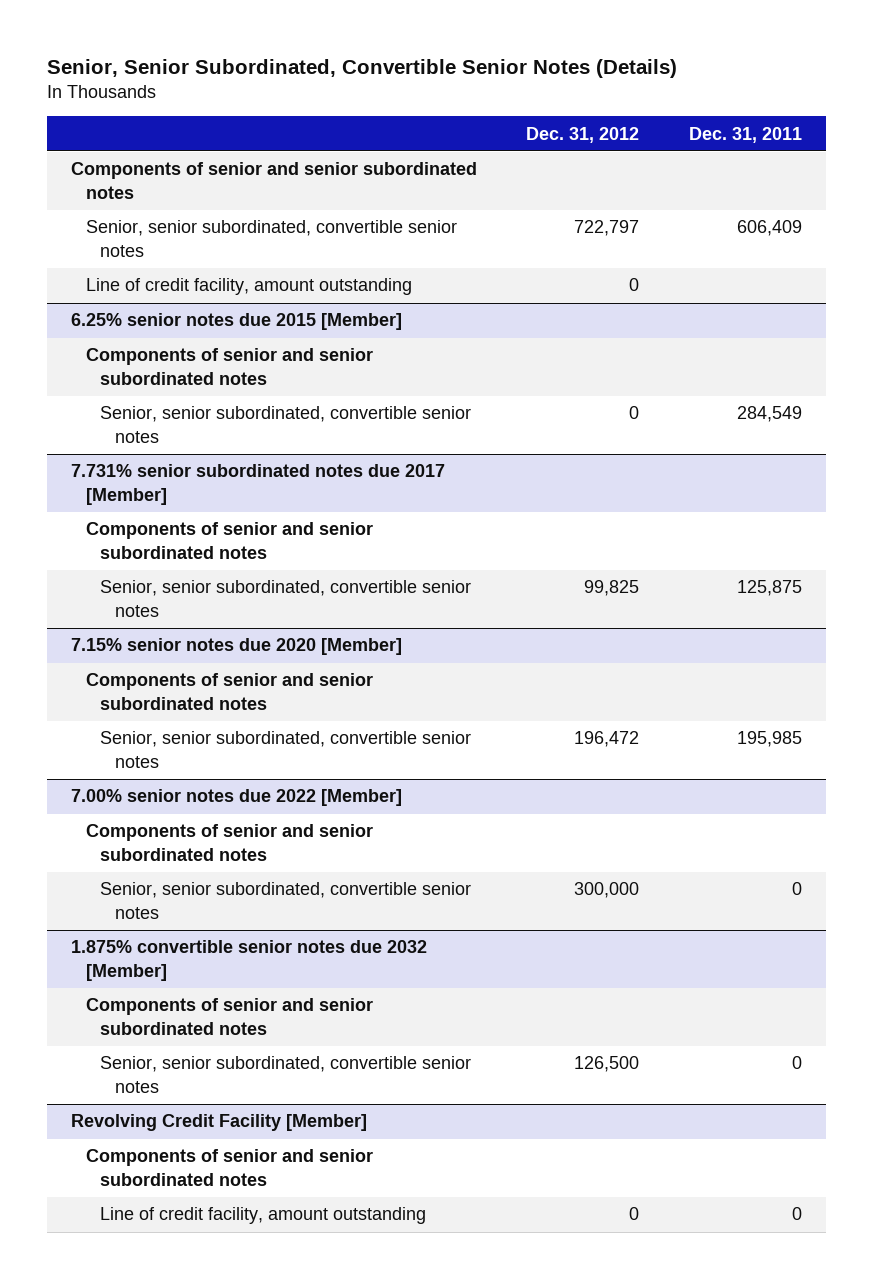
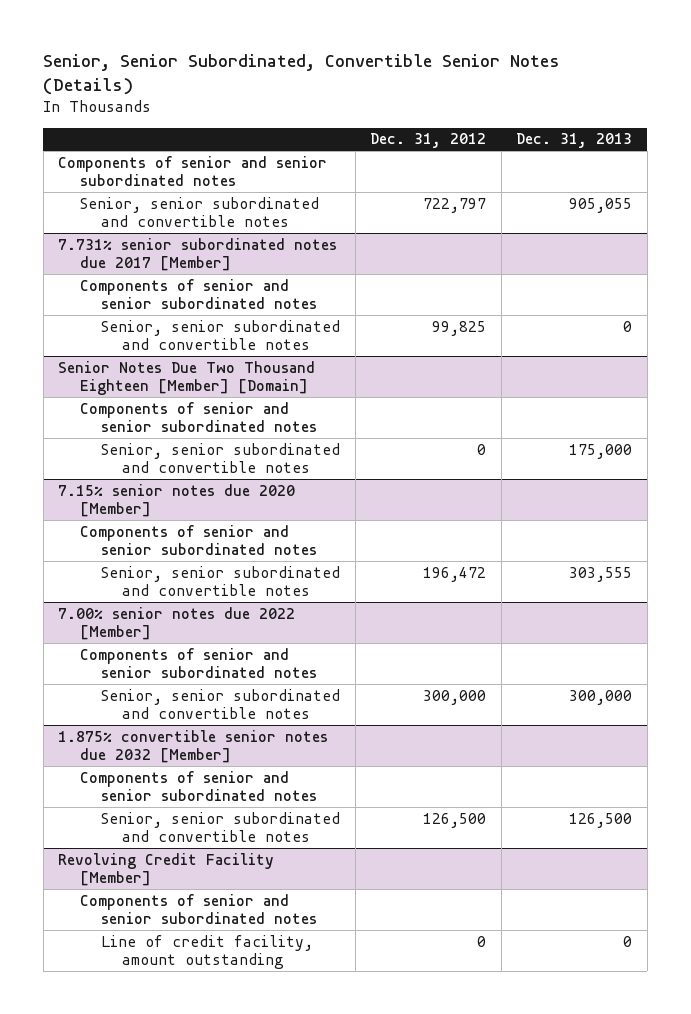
- | Dec. 31, 2012 | Dec. 31, 2011
+ | Dec. 31, 2012 | Dec. 31, 2013
- Senior, senior subordinated, convertible senior notes | 722,797 | 606,409
- Line of credit facility, amount outstanding | 0 |
- 6.25% senior notes due 2015 [Member]
- Components of senior and senior subordinated notes
- Senior, senior subordinated, convertible senior notes | 0 | 284,549
+ Senior, senior subordinated and convertible notes | 722,797 | 905,055
@ 7.731% senior subordinated notes due 2017 [Member]
- Senior, senior subordinated, convertible senior notes | 99,825 | 125,875
+ Senior, senior subordinated and convertible notes | 99,825 | 0
+ Senior Notes Due Two Thousand Eighteen [Member] [Domain]
+ Components of senior and senior subordinated notes
+ Senior, senior subordinated and convertible notes | 0 | 175,000
@ 7.15% senior notes due 2020 [Member]
- Senior, senior subordinated, convertible senior notes | 196,472 | 195,985
+ Senior, senior subordinated and convertible notes | 196,472 | 303,555
@ 7.00% senior notes due 2022 [Member]
- Senior, senior subordinated, convertible senior notes | 300,000 | 0
+ Senior, senior subordinated and convertible notes | 300,000 | 300,000
@ 1.875% convertible senior notes due 2032 [Member]
- Senior, senior subordinated, convertible senior notes | 126,500 | 0
+ Senior, senior subordinated and convertible notes | 126,500 | 126,500

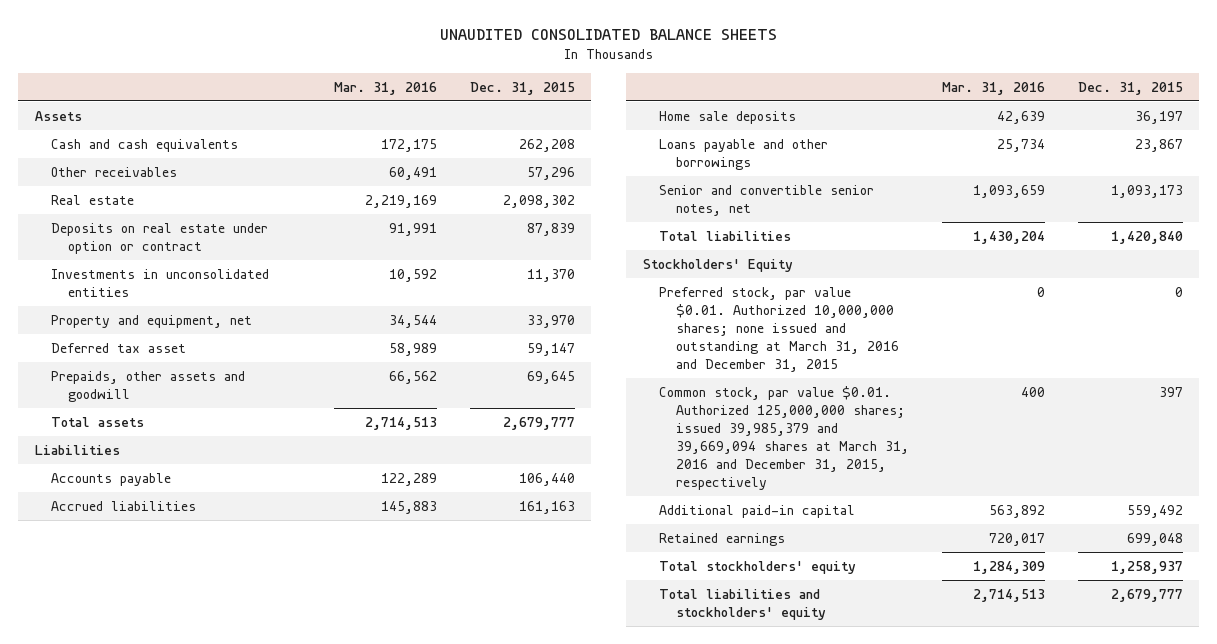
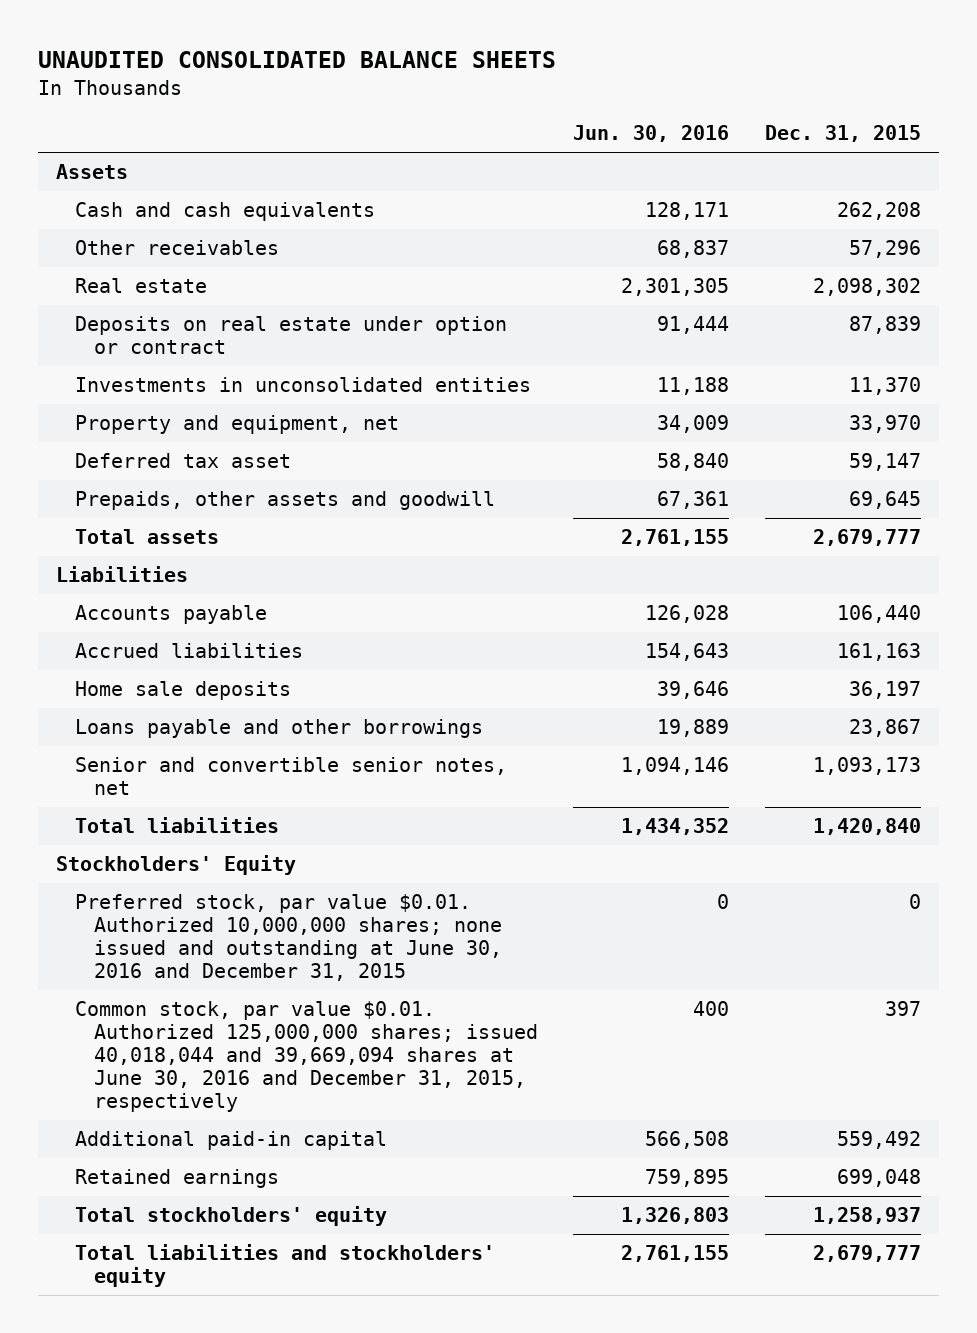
- | Mar. 31, 2016 | Dec. 31, 2015
+ | Jun. 30, 2016 | Dec. 31, 2015
- Preferred stock, par value $0.01. Authorized 10,000,000 shares; none issued and outstanding at March 31, 2016 and December 31, 2015 | 0 | 0
- Common stock, par value $0.01. Authorized 125,000,000 shares; issued 39,985,379 and 39,669,094 shares at March 31, 2016 and December 31, 2015, respectively | 400 | 397
+ Preferred stock, par value $0.01. Authorized 10,000,000 shares; none issued and outstanding at June 30, 2016 and December 31, 2015 | 0 | 0
+ Common stock, par value $0.01. Authorized 125,000,000 shares; issued 40,018,044 and 39,669,094 shares at June 30, 2016 and December 31, 2015, respectively | 400 | 397

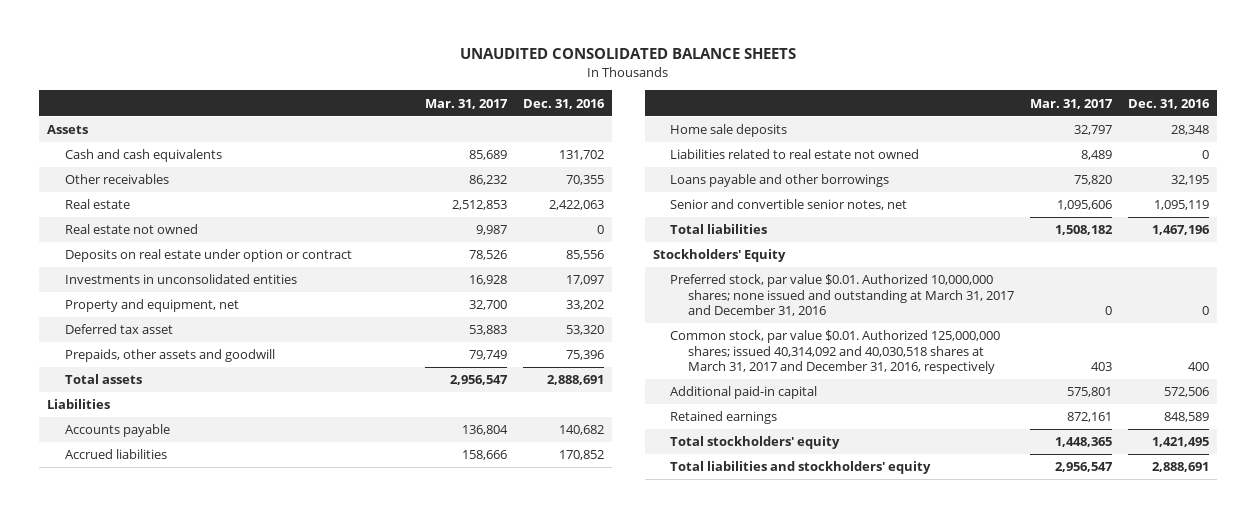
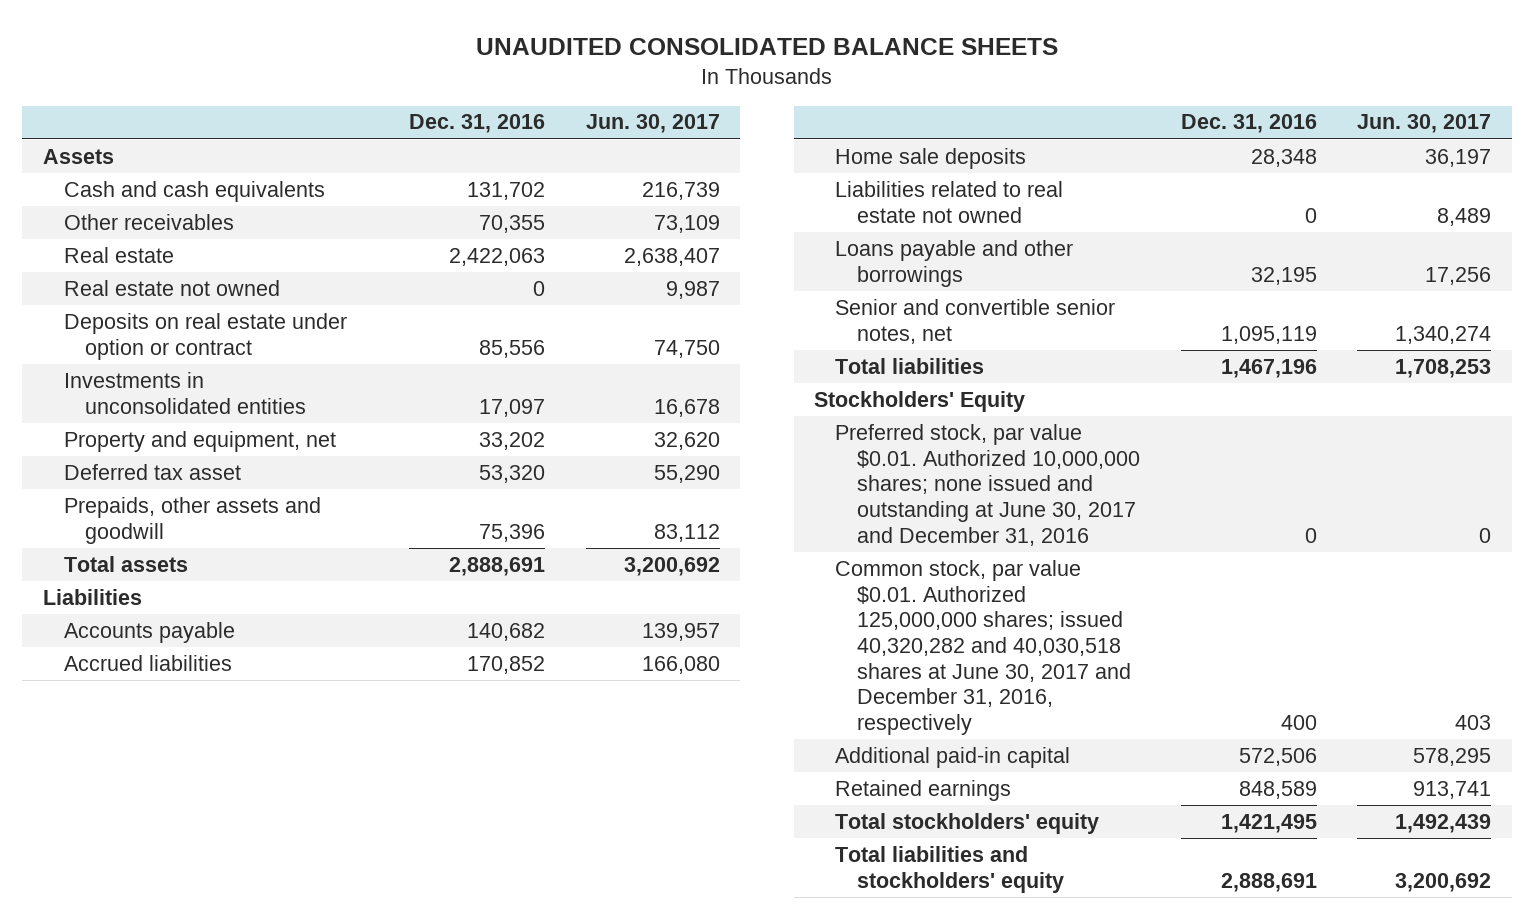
- | Mar. 31, 2017 | Dec. 31, 2016
+ | Dec. 31, 2016 | Jun. 30, 2017
- Preferred stock, par value $0.01. Authorized 10,000,000 shares; none issued and outstanding at March 31, 2017 and December 31, 2016 | 0 | 0
- Common stock, par value $0.01. Authorized 125,000,000 shares; issued 40,314,092 and 40,030,518 shares at March 31, 2017 and December 31, 2016, respectively | 403 | 400
+ Preferred stock, par value $0.01. Authorized 10,000,000 shares; none issued and outstanding at June 30, 2017 and December 31, 2016 | 0 | 0
+ Common stock, par value $0.01. Authorized 125,000,000 shares; issued 40,320,282 and 40,030,518 shares at June 30, 2017 and December 31, 2016, respectively | 400 | 403

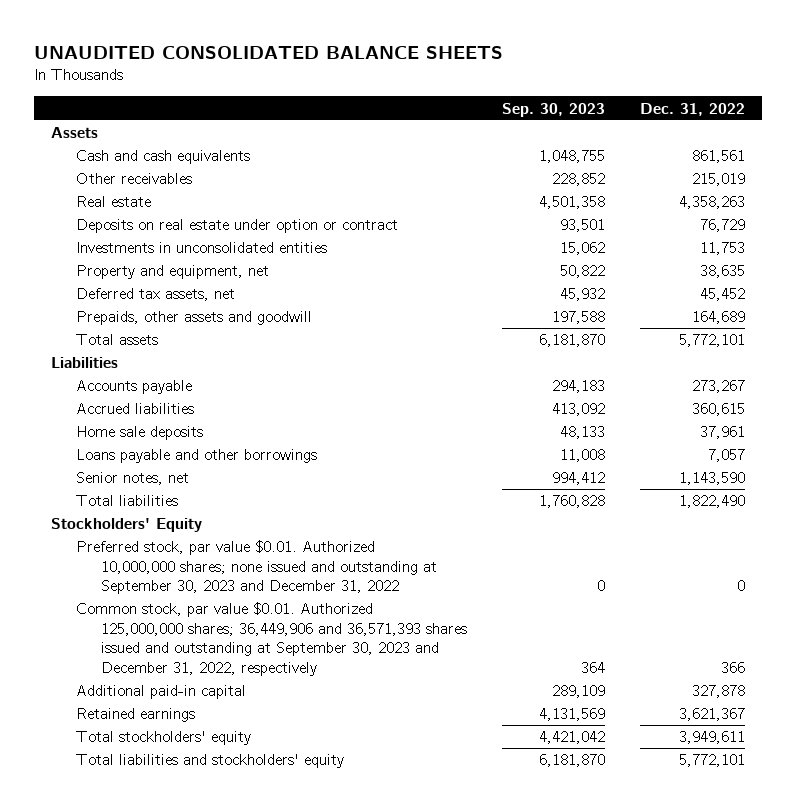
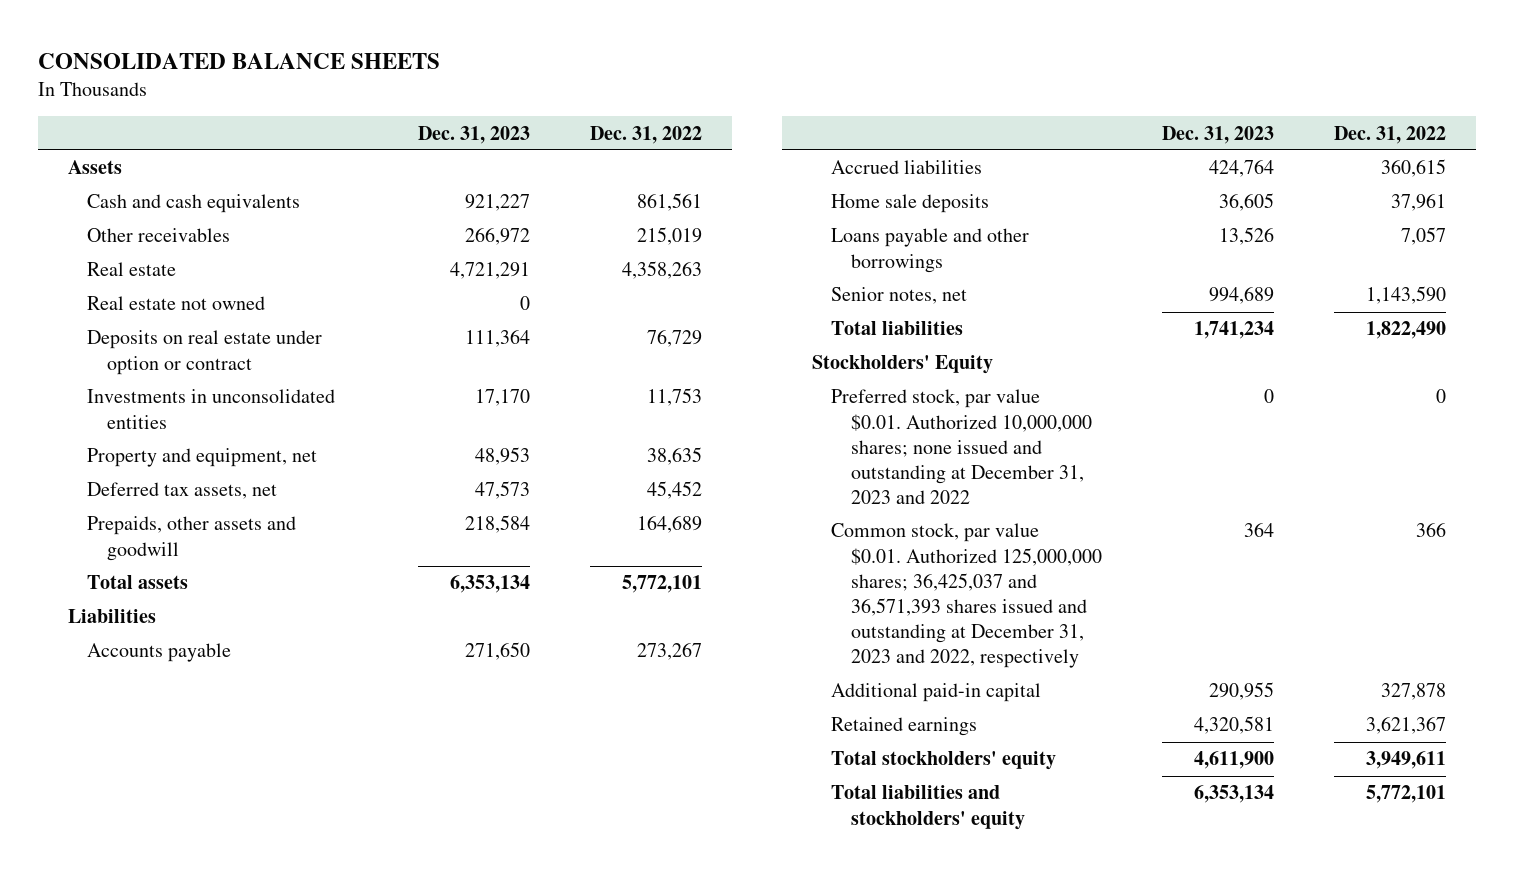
- UNAUDITED CONSOLIDATED BALANCE SHEETS
+ CONSOLIDATED BALANCE SHEETS
- | Sep. 30, 2023 | Dec. 31, 2022
+ | Dec. 31, 2023 | Dec. 31, 2022
+ Real estate not owned | 0 |
- Preferred stock, par value $0.01. Authorized 10,000,000 shares; none issued and outstanding at September 30, 2023 and December 31, 2022 | 0 | 0
- Common stock, par value $0.01. Authorized 125,000,000 shares; 36,449,906 and 36,571,393 shares issued and outstanding at September 30, 2023 and December 31, 2022, respectively | 364 | 366
+ Preferred stock, par value $0.01. Authorized 10,000,000 shares; none issued and outstanding at December 31, 2023 and 2022 | 0 | 0
+ Common stock, par value $0.01. Authorized 125,000,000 shares; 36,425,037 and 36,571,393 shares issued and outstanding at December 31, 2023 and 2022, respectively | 364 | 366

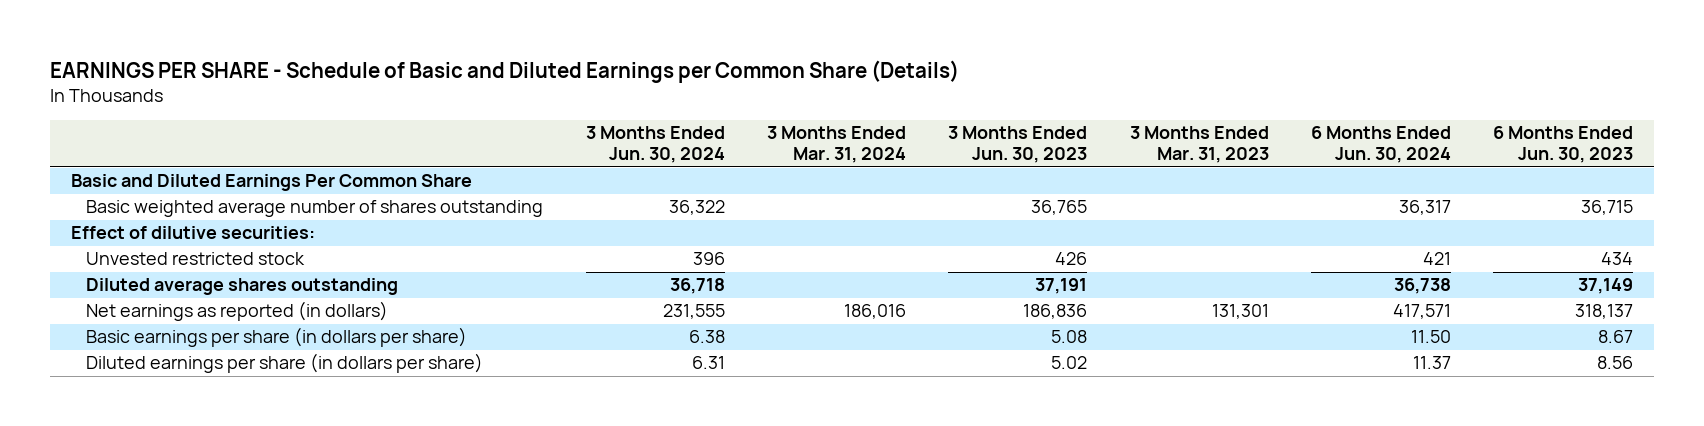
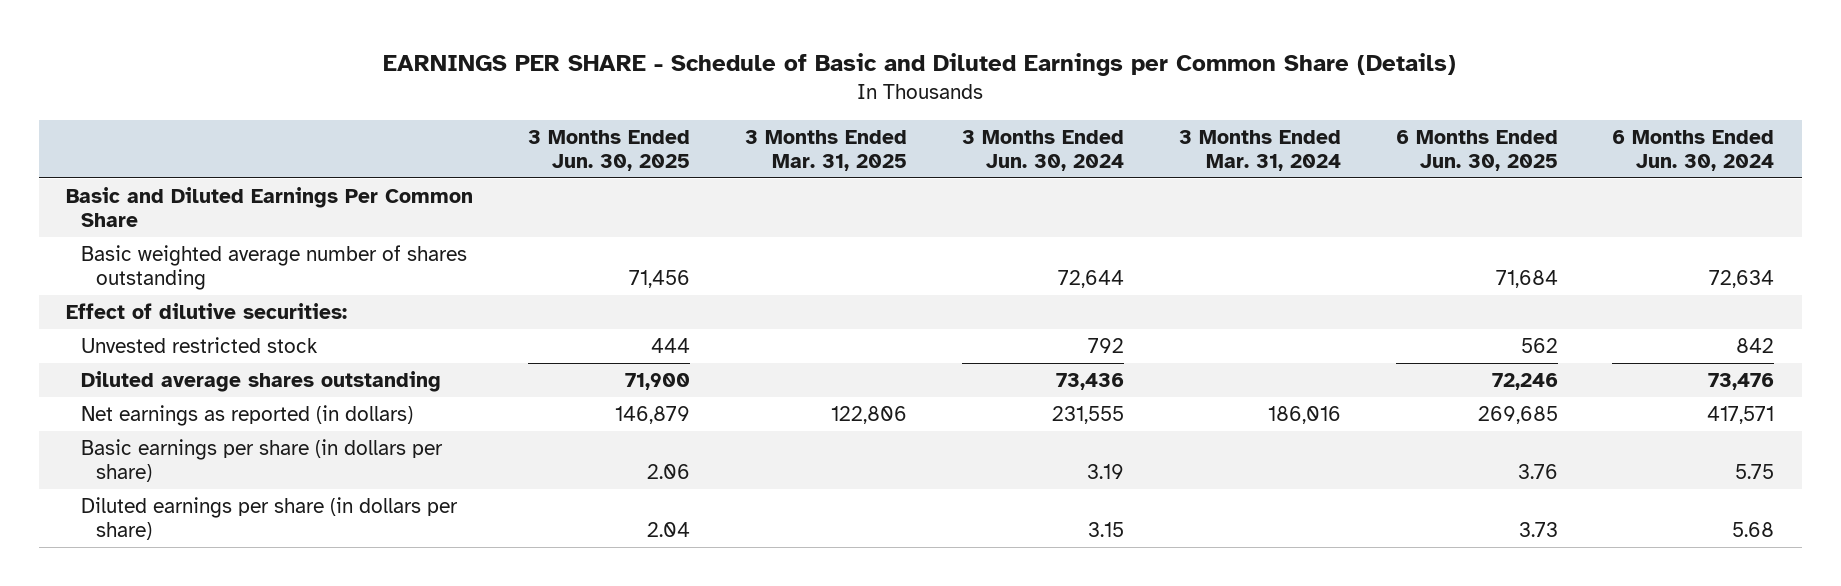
- | 3 Months Ended Jun. 30, 2024 | 3 Months Ended Mar. 31, 2024 | 3 Months Ended Jun. 30, 2023 | 3 Months Ended Mar. 31, 2023 | 6 Months Ended Jun. 30, 2024 | 6 Months Ended Jun. 30, 2023
+ | 3 Months Ended Jun. 30, 2025 | 3 Months Ended Mar. 31, 2025 | 3 Months Ended Jun. 30, 2024 | 3 Months Ended Mar. 31, 2024 | 6 Months Ended Jun. 30, 2025 | 6 Months Ended Jun. 30, 2024
- Basic weighted average number of shares outstanding | 36,322 | | 36,765 | | 36,317 | 36,715
+ Basic weighted average number of shares outstanding | 71,456 | | 72,644 | | 71,684 | 72,634
- Unvested restricted stock | 396 | | 426 | | 421 | 434
- Diluted average shares outstanding | 36,718 | | 37,191 | | 36,738 | 37,149
+ Unvested restricted stock | 444 | | 792 | | 562 | 842
+ Diluted average shares outstanding | 71,900 | | 73,436 | | 72,246 | 73,476
- Basic earnings per share (in dollars per share) | 6.38 | | 5.08 | | 11.50 | 8.67
- Diluted earnings per share (in dollars per share) | 6.31 | | 5.02 | | 11.37 | 8.56
+ Basic earnings per share (in dollars per share) | 2.06 | | 3.19 | | 3.76 | 5.75
+ Diluted earnings per share (in dollars per share) | 2.04 | | 3.15 | | 3.73 | 5.68

